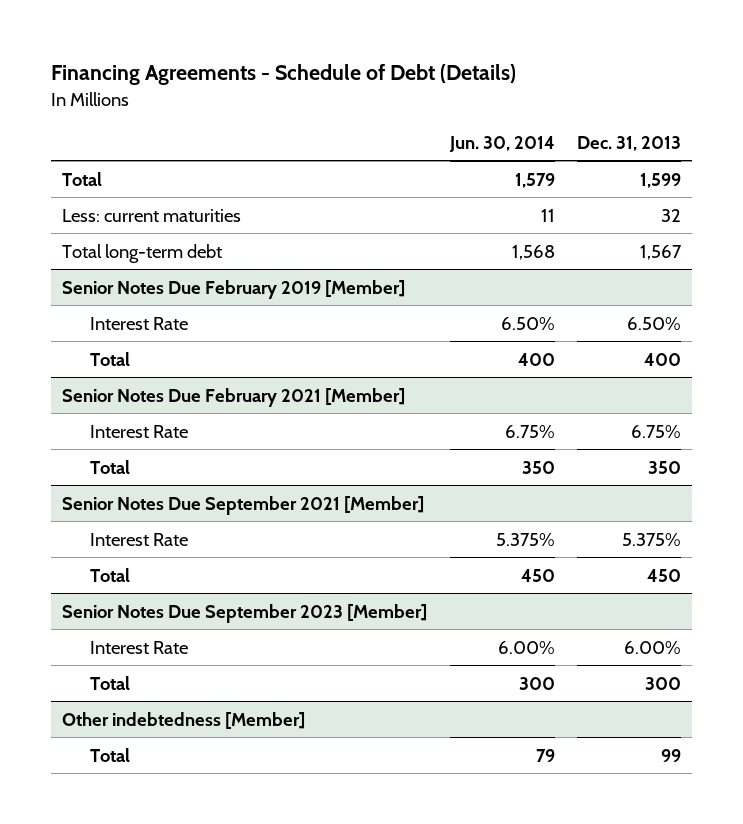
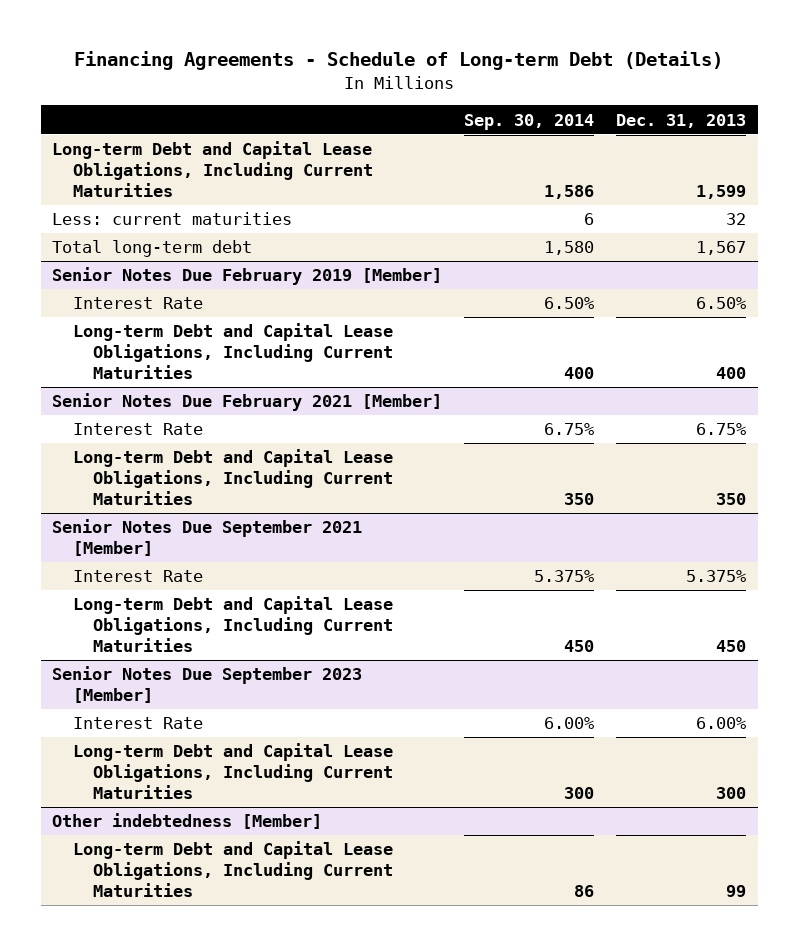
- Financing Agreements - Schedule of Debt (Details)
+ Financing Agreements - Schedule of Long-term Debt (Details)
- | Jun. 30, 2014 | Dec. 31, 2013
+ | Sep. 30, 2014 | Dec. 31, 2013
- Total | 1,579 | 1,599
+ Long-term Debt and Capital Lease Obligations, Including Current Maturities | 1,586 | 1,599
@ Senior Notes Due February 2019 [Member]
- Total | 400 | 400
+ Long-term Debt and Capital Lease Obligations, Including Current Maturities | 400 | 400
@ Senior Notes Due February 2021 [Member]
- Total | 350 | 350
+ Long-term Debt and Capital Lease Obligations, Including Current Maturities | 350 | 350
@ Senior Notes Due September 2021 [Member]
- Total | 450 | 450
+ Long-term Debt and Capital Lease Obligations, Including Current Maturities | 450 | 450
@ Senior Notes Due September 2023 [Member]
- Total | 300 | 300
+ Long-term Debt and Capital Lease Obligations, Including Current Maturities | 300 | 300
@ Other indebtedness [Member]
- Total | 79 | 99
+ Long-term Debt and Capital Lease Obligations, Including Current Maturities | 86 | 99

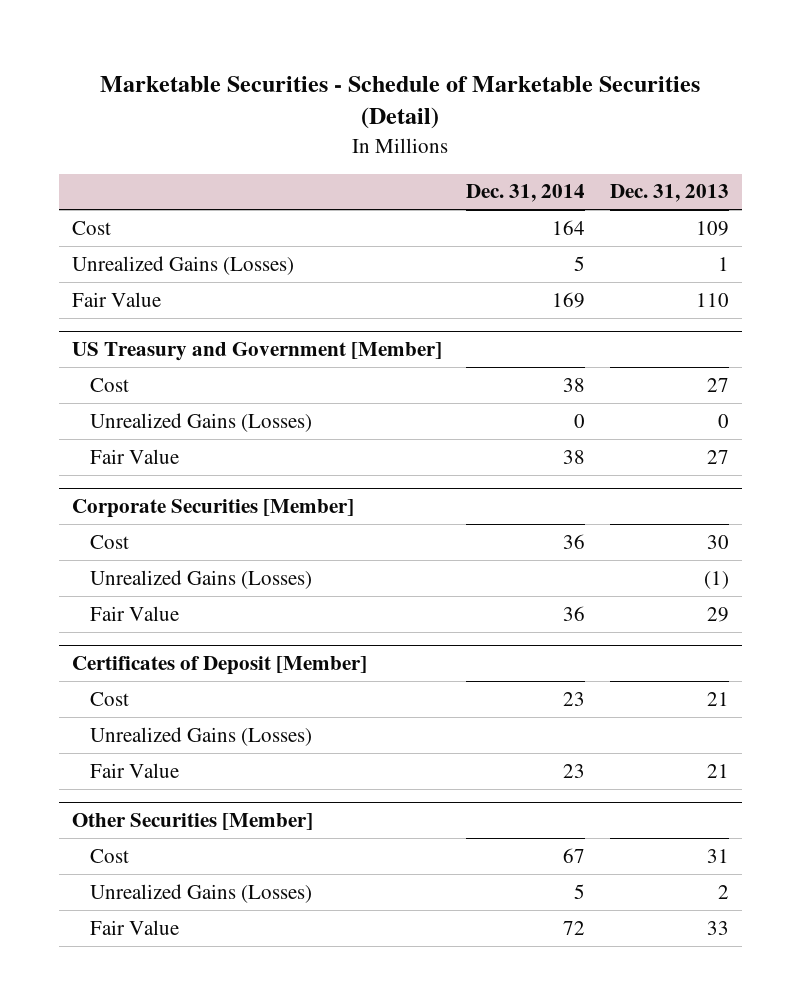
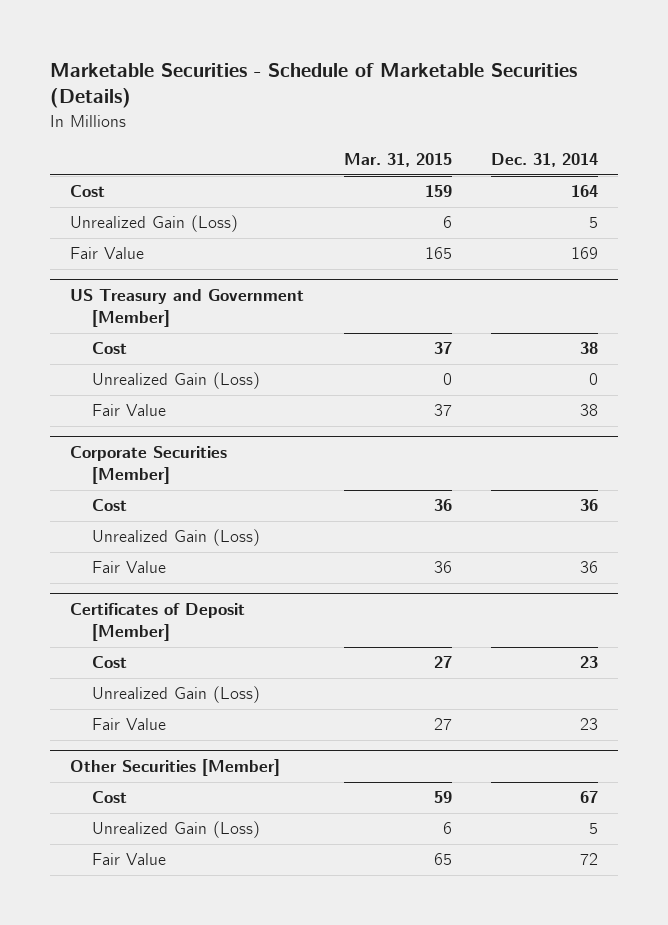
- Marketable Securities - Schedule of Marketable Securities (Detail)
+ Marketable Securities - Schedule of Marketable Securities (Details)
- | Dec. 31, 2014 | Dec. 31, 2013
+ | Mar. 31, 2015 | Dec. 31, 2014
- Unrealized Gains (Losses) | 5 | 1
+ Unrealized Gain (Loss) | 6 | 5
@ US Treasury and Government [Member]
- Unrealized Gains (Losses) | 0 | 0
+ Unrealized Gain (Loss) | 0 | 0
@ Corporate Securities [Member]
- Unrealized Gains (Losses) | | (1)
+ Unrealized Gain (Loss)
@ Certificates of Deposit [Member]
- Unrealized Gains (Losses)
+ Unrealized Gain (Loss)
@ Other Securities [Member]
- Unrealized Gains (Losses) | 5 | 2
+ Unrealized Gain (Loss) | 6 | 5

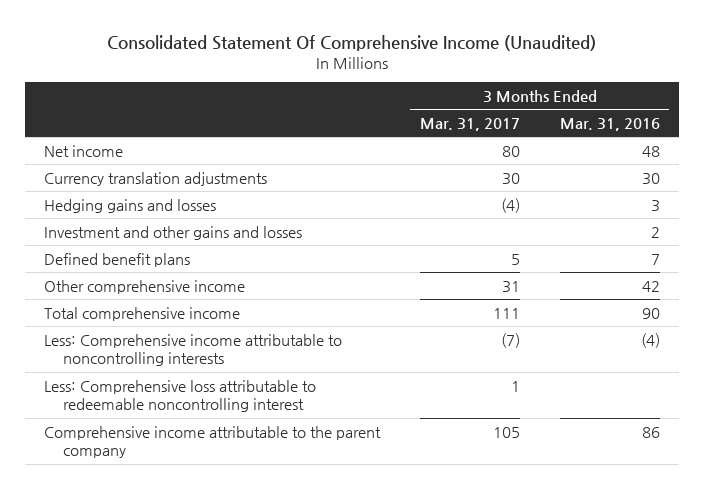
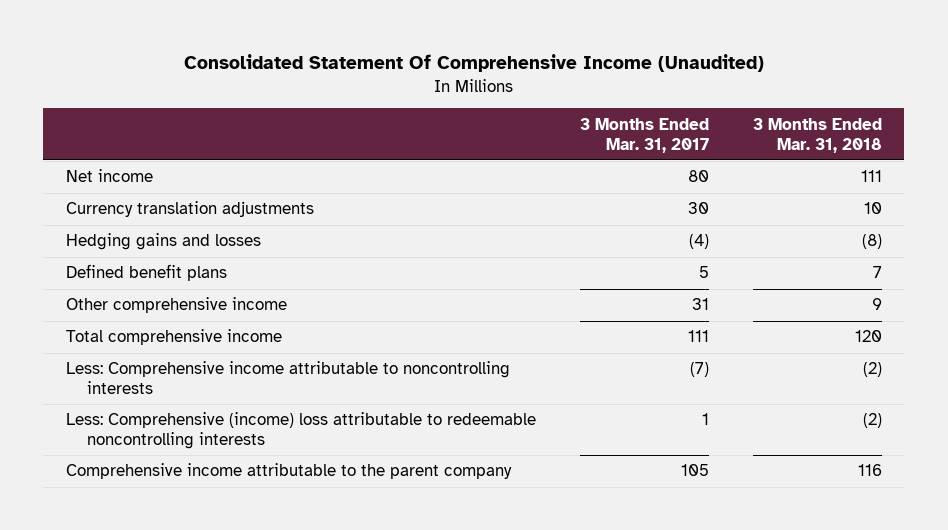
- | 3 Months Ended Mar. 31, 2017 | 3 Months Ended Mar. 31, 2016
+ | 3 Months Ended Mar. 31, 2017 | 3 Months Ended Mar. 31, 2018
- Investment and other gains and losses | | 2
- Less: Comprehensive loss attributable to redeemable noncontrolling interest | 1 |
+ Less: Comprehensive (income) loss attributable to redeemable noncontrolling interests | 1 | (2)

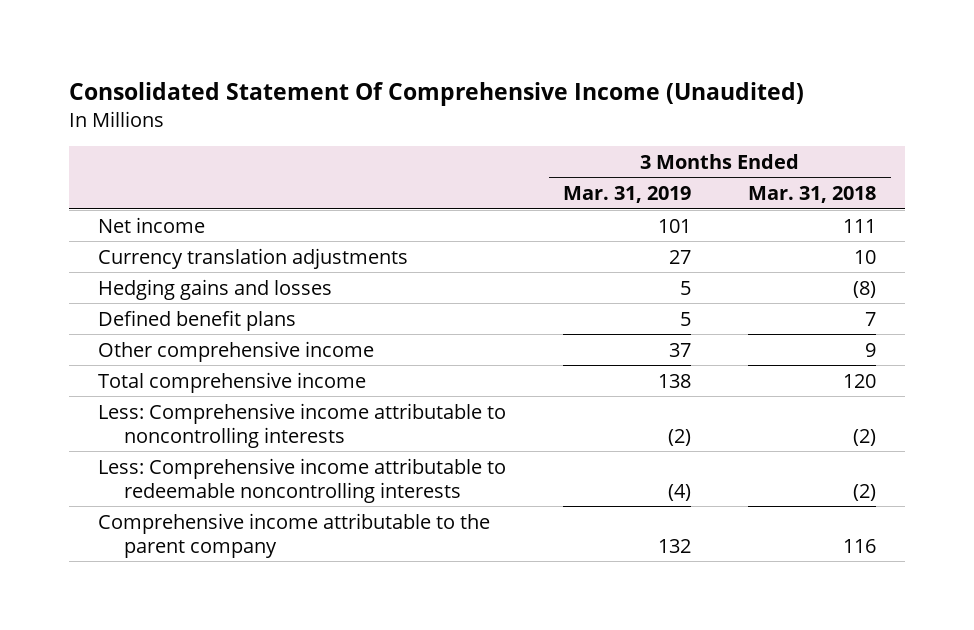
- | 3 Months Ended Mar. 31, 2017 | 3 Months Ended Mar. 31, 2018
+ | 3 Months Ended Mar. 31, 2019 | 3 Months Ended Mar. 31, 2018
- Less: Comprehensive (income) loss attributable to redeemable noncontrolling interests | 1 | (2)
+ Less: Comprehensive income attributable to redeemable noncontrolling interests | (4) | (2)

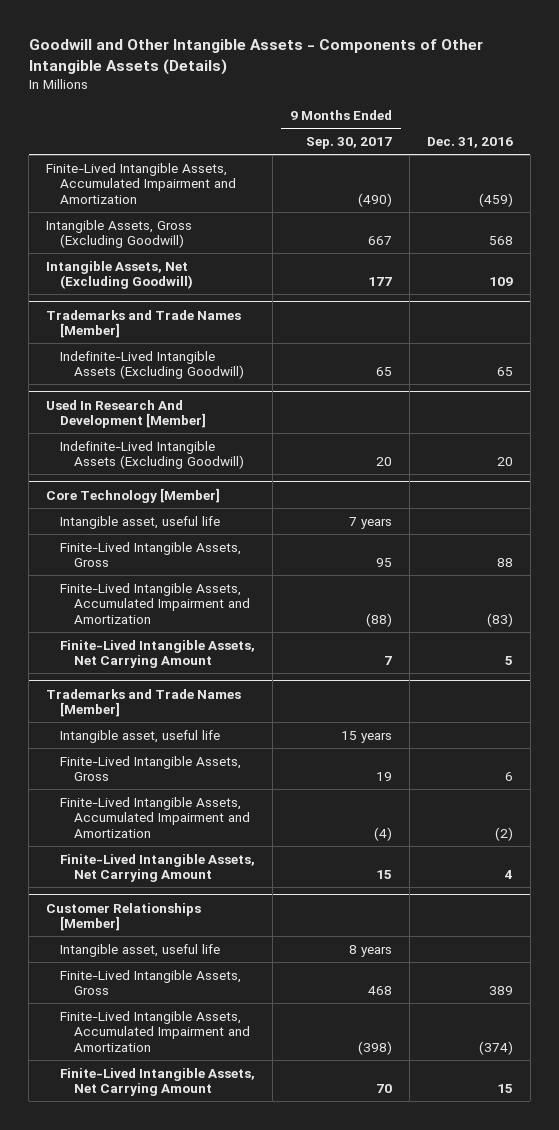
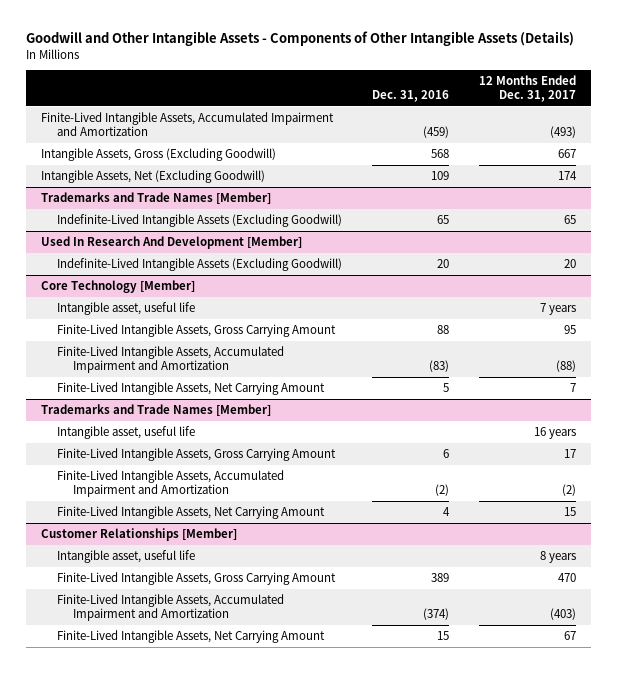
- | 9 Months Ended Sep. 30, 2017 | Dec. 31, 2016
+ | Dec. 31, 2016 | 12 Months Ended Dec. 31, 2017
@ Core Technology [Member]
- Finite-Lived Intangible Assets, Gross | 95 | 88
+ Finite-Lived Intangible Assets, Gross Carrying Amount | 88 | 95
@ Trademarks and Trade Names [Member]
- Finite-Lived Intangible Assets, Gross | 19 | 6
+ Finite-Lived Intangible Assets, Gross Carrying Amount | 6 | 17
@ Customer Relationships [Member]
- Finite-Lived Intangible Assets, Gross | 468 | 389
+ Finite-Lived Intangible Assets, Gross Carrying Amount | 389 | 470

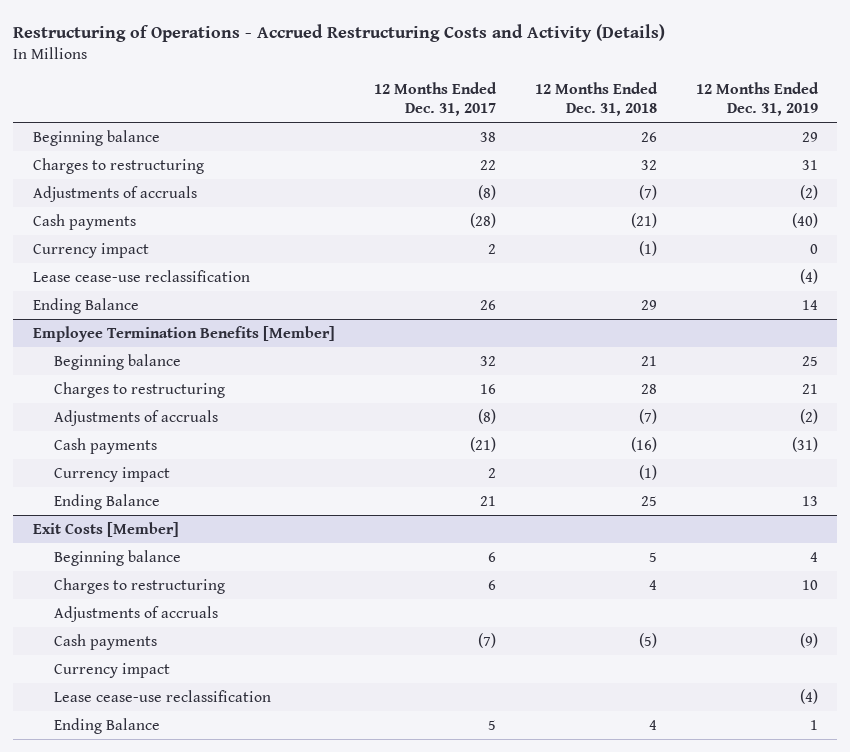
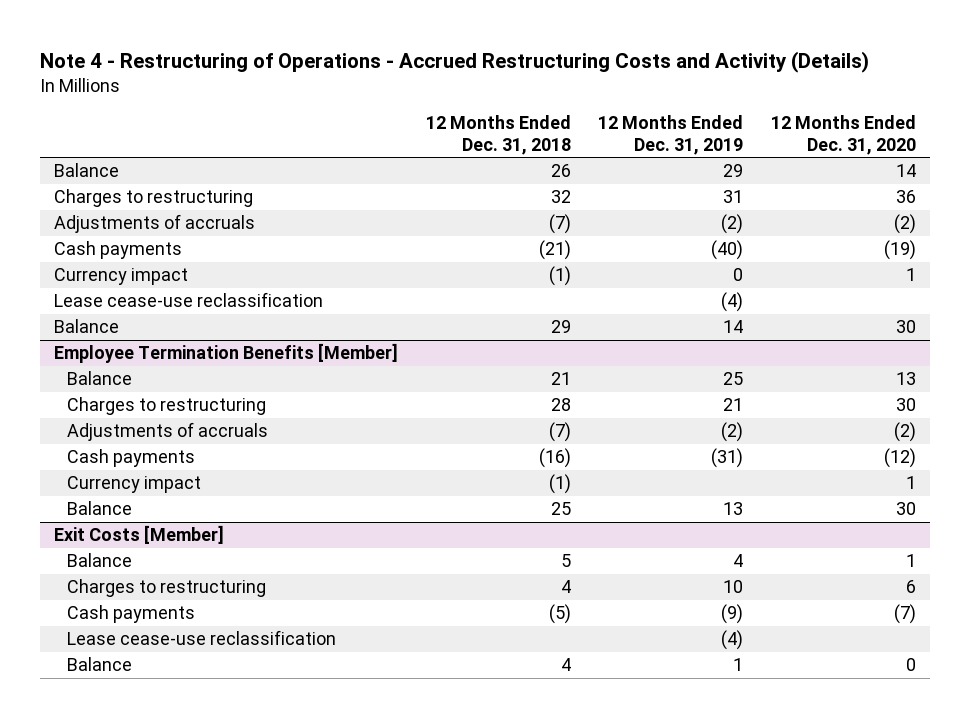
- Restructuring of Operations - Accrued Restructuring Costs and Activity (Details)
+ Note 4 - Restructuring of Operations - Accrued Restructuring Costs and Activity (Details)
- | 12 Months Ended Dec. 31, 2017 | 12 Months Ended Dec. 31, 2018 | 12 Months Ended Dec. 31, 2019
+ | 12 Months Ended Dec. 31, 2018 | 12 Months Ended Dec. 31, 2019 | 12 Months Ended Dec. 31, 2020
- Beginning balance | 38 | 26 | 29
+ Balance | 26 | 29 | 14
- Ending Balance | 26 | 29 | 14
+ Balance | 29 | 14 | 30
@ Employee Termination Benefits [Member]
- Beginning balance | 32 | 21 | 25
+ Balance | 21 | 25 | 13
- Ending Balance | 21 | 25 | 13
+ Balance | 25 | 13 | 30
@ Exit Costs [Member]
- Beginning balance | 6 | 5 | 4
+ Balance | 5 | 4 | 1
- Adjustments of accruals
- Currency impact
- Ending Balance | 5 | 4 | 1
+ Balance | 4 | 1 | 0

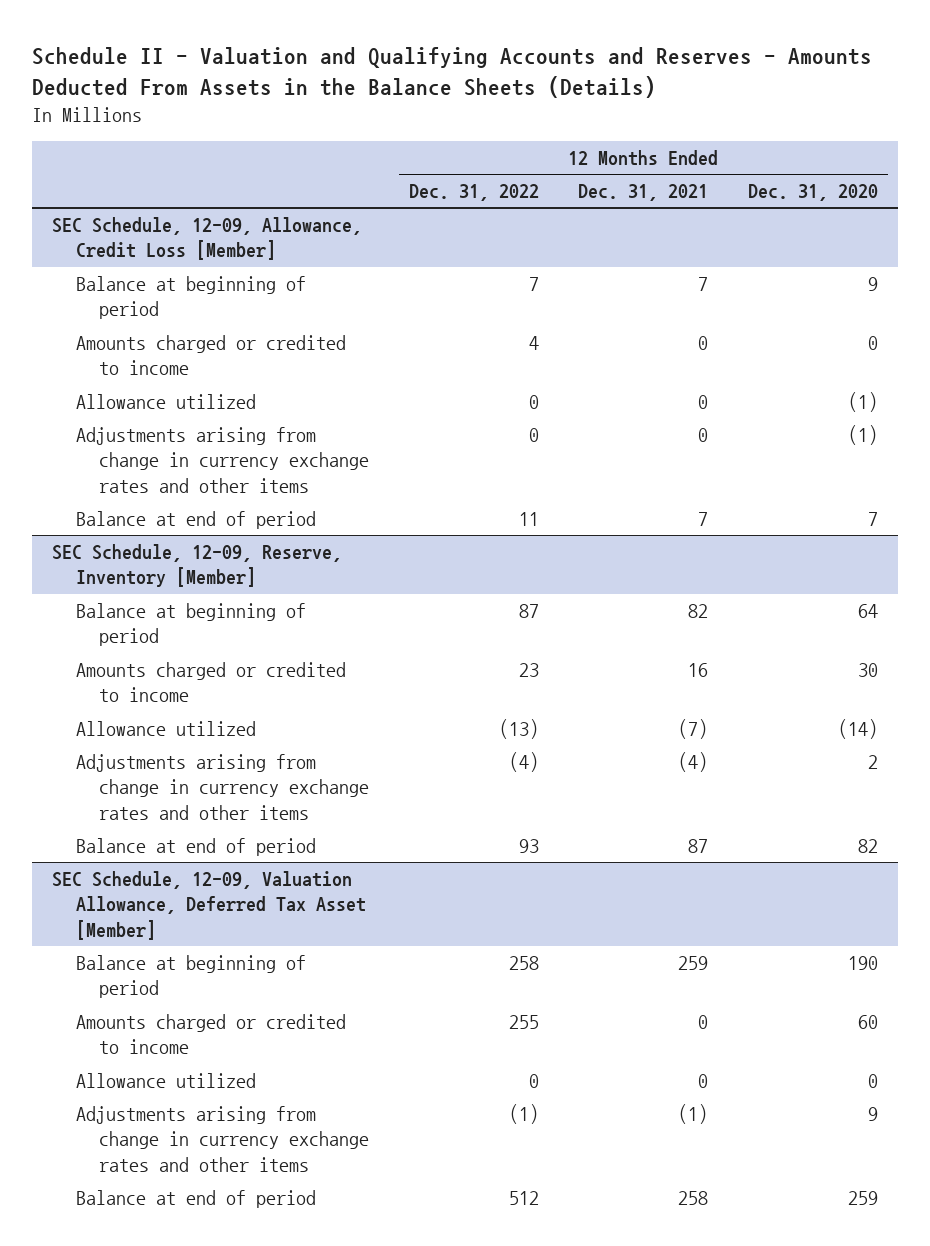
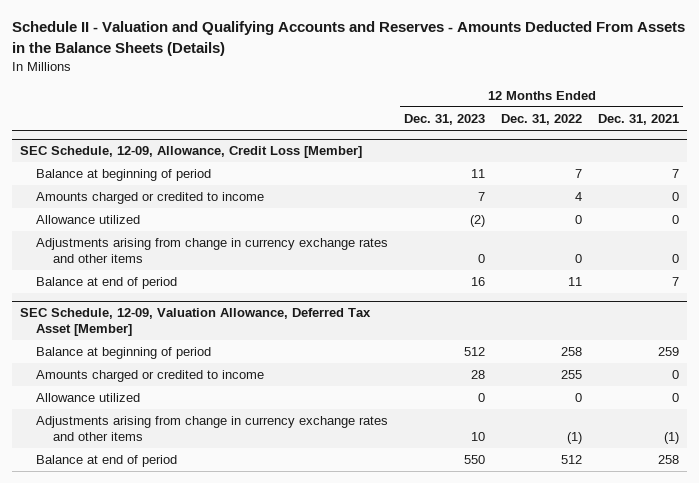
- | 12 Months Ended Dec. 31, 2022 | 12 Months Ended Dec. 31, 2021 | 12 Months Ended Dec. 31, 2020
+ | 12 Months Ended Dec. 31, 2023 | 12 Months Ended Dec. 31, 2022 | 12 Months Ended Dec. 31, 2021
- SEC Schedule, 12-09, Reserve, Inventory [Member]
- Balance at beginning of period | 87 | 82 | 64
- Amounts charged or credited to income | 23 | 16 | 30
- Allowance utilized | (13) | (7) | (14)
- Adjustments arising from change in currency exchange rates and other items | (4) | (4) | 2
- Balance at end of period | 93 | 87 | 82

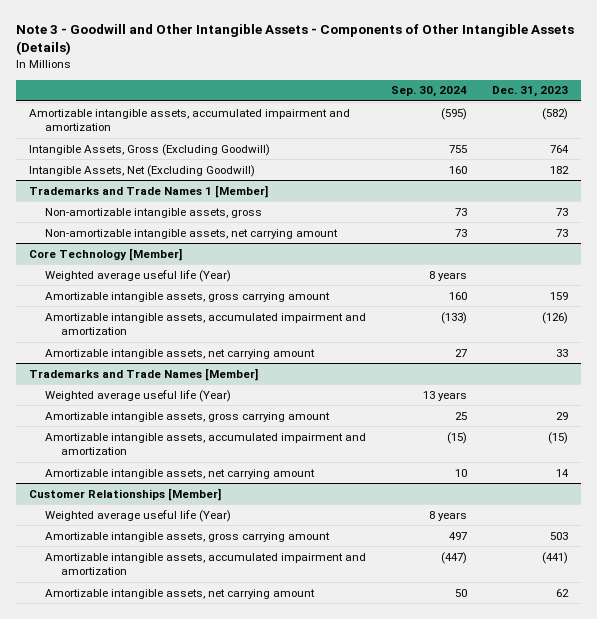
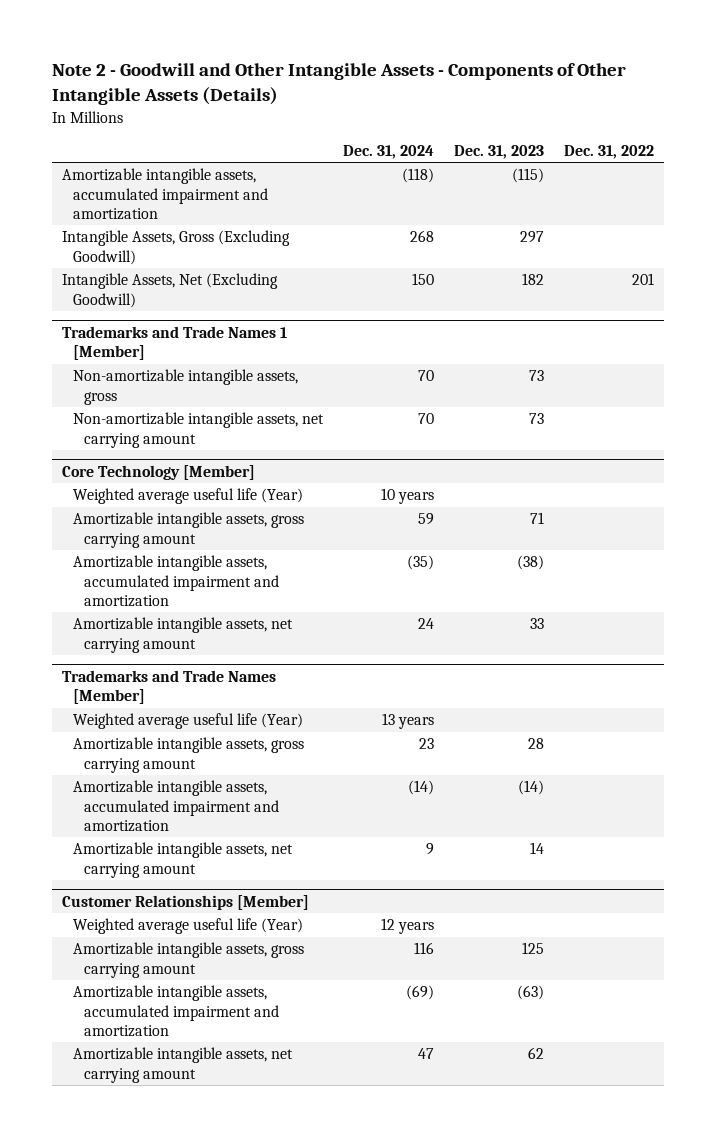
- Note 3 - Goodwill and Other Intangible Assets - Components of Other Intangible Assets (Details)
+ Note 2 - Goodwill and Other Intangible Assets - Components of Other Intangible Assets (Details)
- | Sep. 30, 2024 | Dec. 31, 2023
+ | Dec. 31, 2024 | Dec. 31, 2023 | Dec. 31, 2022
- Amortizable intangible assets, accumulated impairment and amortization | (595) | (582)
- Intangible Assets, Gross (Excluding Goodwill) | 755 | 764
+ Amortizable intangible assets, accumulated impairment and amortization | (118) | (115) |
+ Intangible Assets, Gross (Excluding Goodwill) | 268 | 297 |
@ Core Technology [Member]
- Amortizable intangible assets, gross carrying amount | 160 | 159
- Amortizable intangible assets, accumulated impairment and amortization | (133) | (126)
+ Amortizable intangible assets, gross carrying amount | 59 | 71 |
+ Amortizable intangible assets, accumulated impairment and amortization | (35) | (38) |
@ Trademarks and Trade Names [Member]
- Amortizable intangible assets, gross carrying amount | 25 | 29
- Amortizable intangible assets, accumulated impairment and amortization | (15) | (15)
+ Amortizable intangible assets, gross carrying amount | 23 | 28 |
+ Amortizable intangible assets, accumulated impairment and amortization | (14) | (14) |
@ Customer Relationships [Member]
- Amortizable intangible assets, gross carrying amount | 497 | 503
- Amortizable intangible assets, accumulated impairment and amortization | (447) | (441)
+ Amortizable intangible assets, gross carrying amount | 116 | 125 |
+ Amortizable intangible assets, accumulated impairment and amortization | (69) | (63) |

